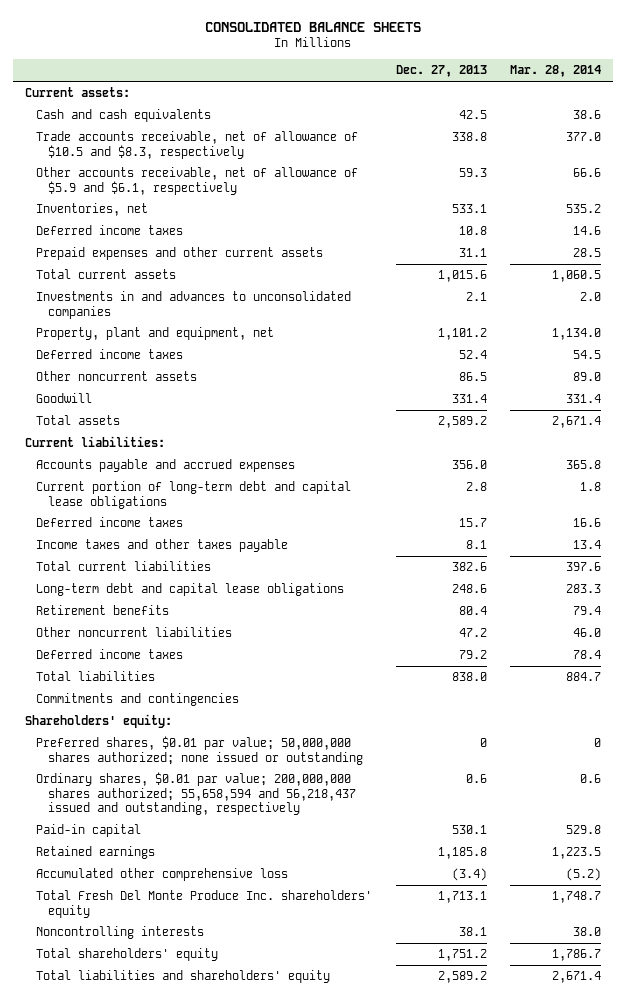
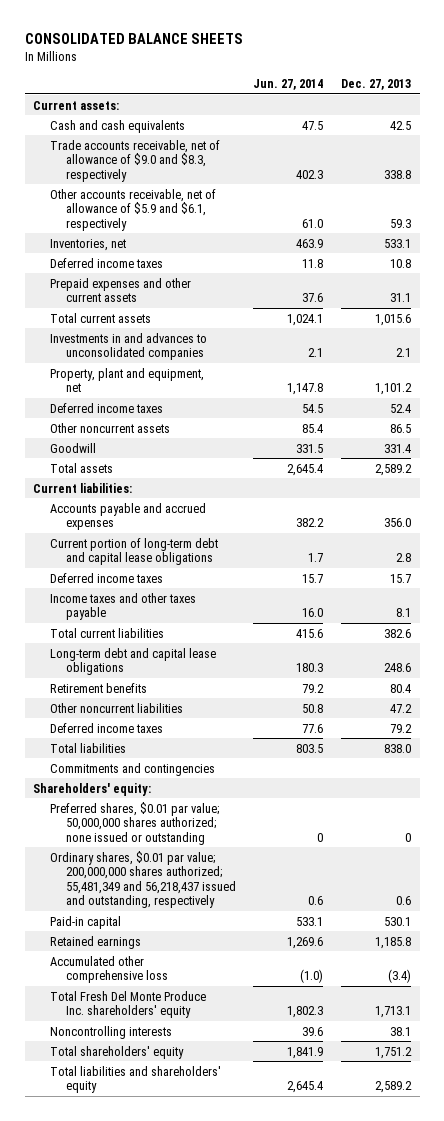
- | Dec. 27, 2013 | Mar. 28, 2014
+ | Jun. 27, 2014 | Dec. 27, 2013
- Trade accounts receivable, net of allowance of $10.5 and $8.3, respectively | 338.8 | 377.0
+ Trade accounts receivable, net of allowance of $9.0 and $8.3, respectively | 402.3 | 338.8
- Ordinary shares, $0.01 par value; 200,000,000 shares authorized; 55,658,594 and 56,218,437 issued and outstanding, respectively | 0.6 | 0.6
+ Ordinary shares, $0.01 par value; 200,000,000 shares authorized; 55,481,349 and 56,218,437 issued and outstanding, respectively | 0.6 | 0.6

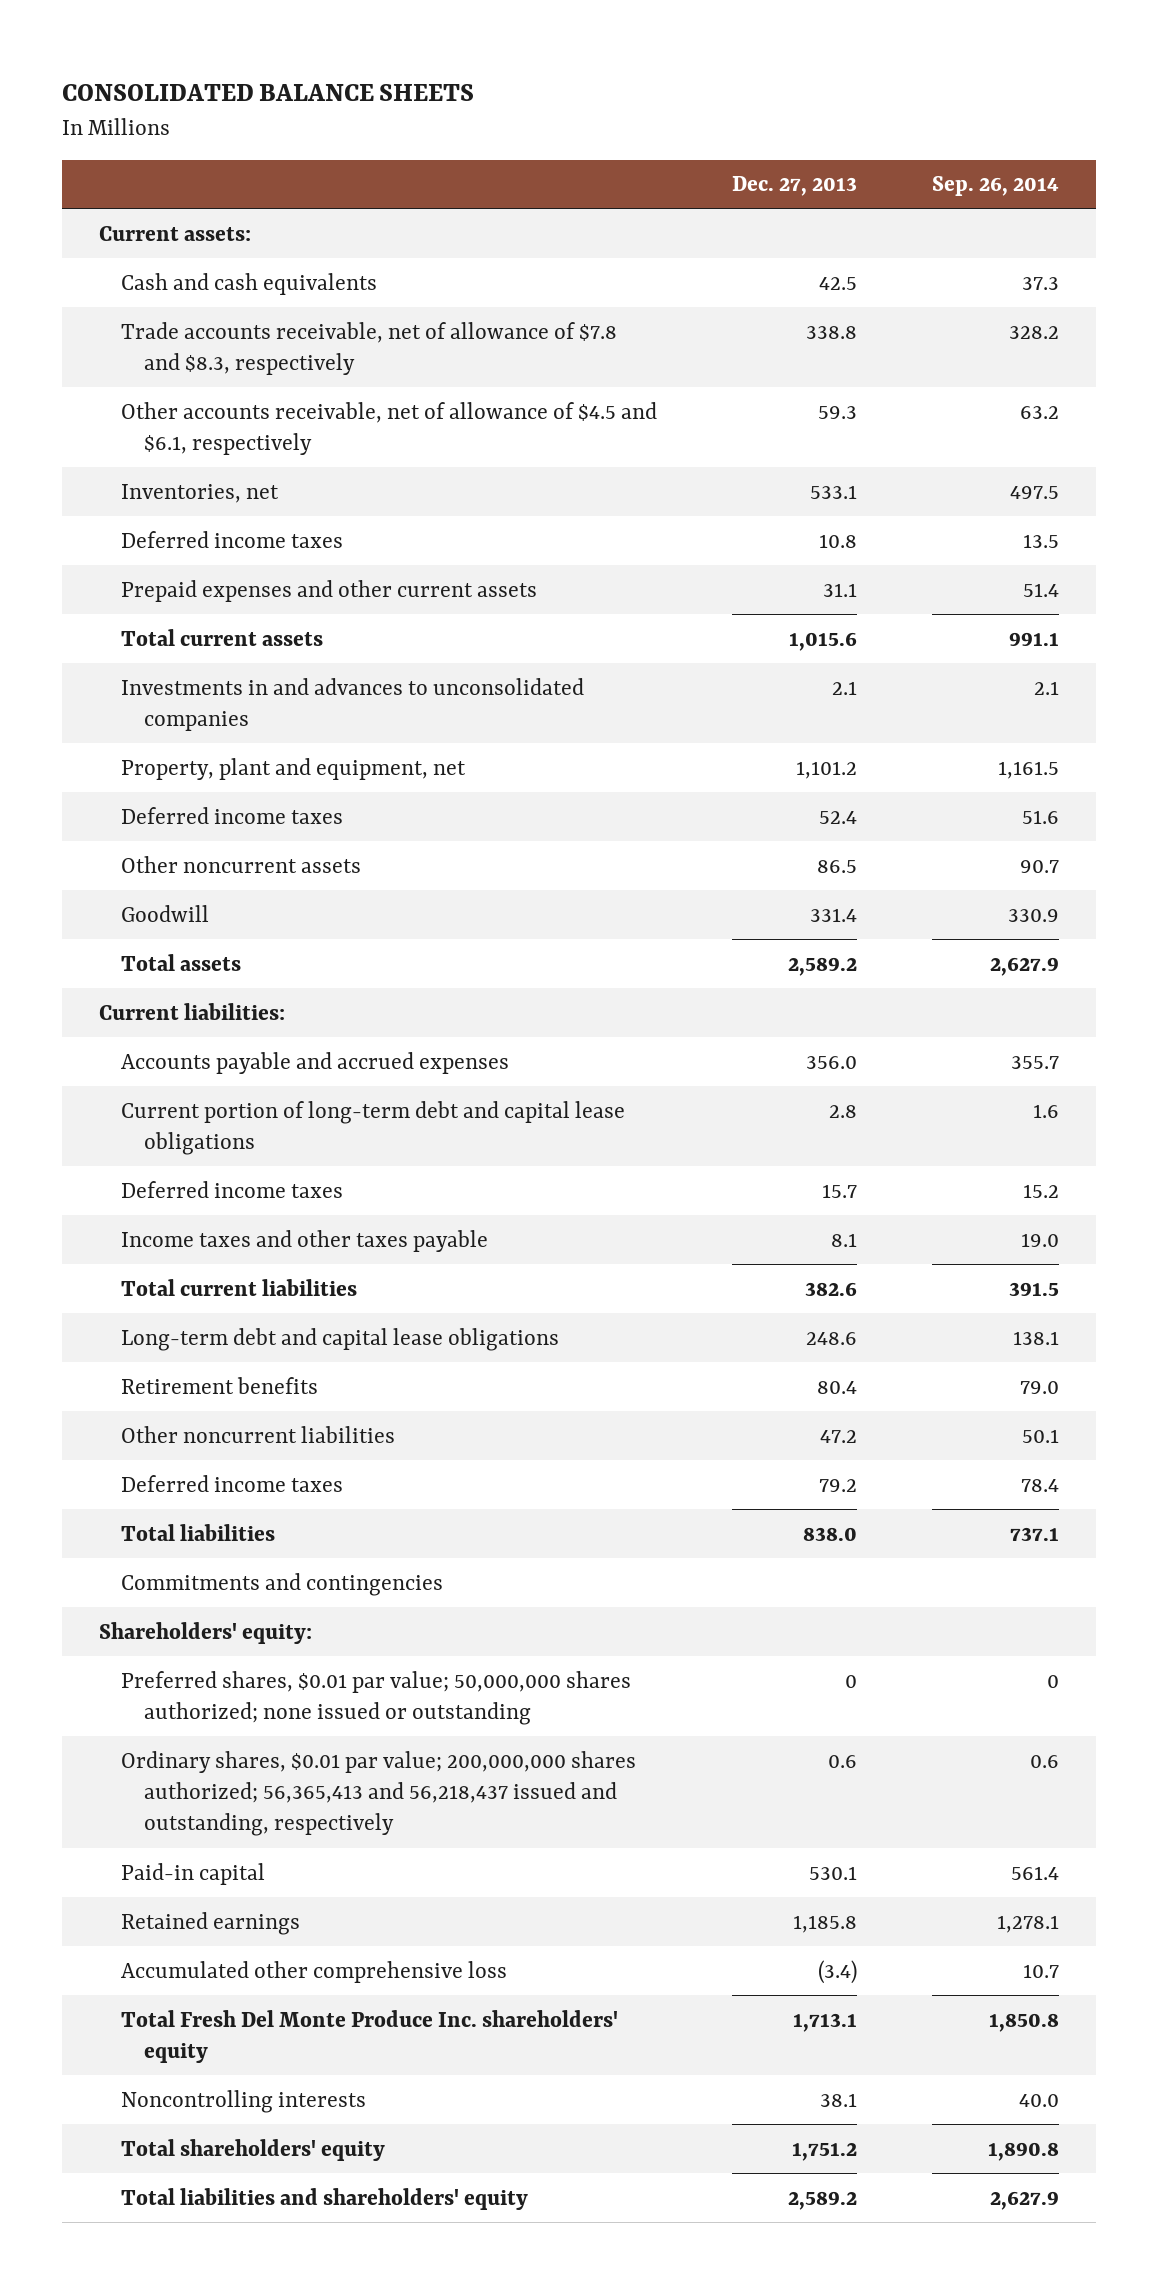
- | Jun. 27, 2014 | Dec. 27, 2013
+ | Dec. 27, 2013 | Sep. 26, 2014
- Trade accounts receivable, net of allowance of $9.0 and $8.3, respectively | 402.3 | 338.8
- Other accounts receivable, net of allowance of $5.9 and $6.1, respectively | 61.0 | 59.3
+ Trade accounts receivable, net of allowance of $7.8 and $8.3, respectively | 338.8 | 328.2
+ Other accounts receivable, net of allowance of $4.5 and $6.1, respectively | 59.3 | 63.2
- Ordinary shares, $0.01 par value; 200,000,000 shares authorized; 55,481,349 and 56,218,437 issued and outstanding, respectively | 0.6 | 0.6
+ Ordinary shares, $0.01 par value; 200,000,000 shares authorized; 56,365,413 and 56,218,437 issued and outstanding, respectively | 0.6 | 0.6

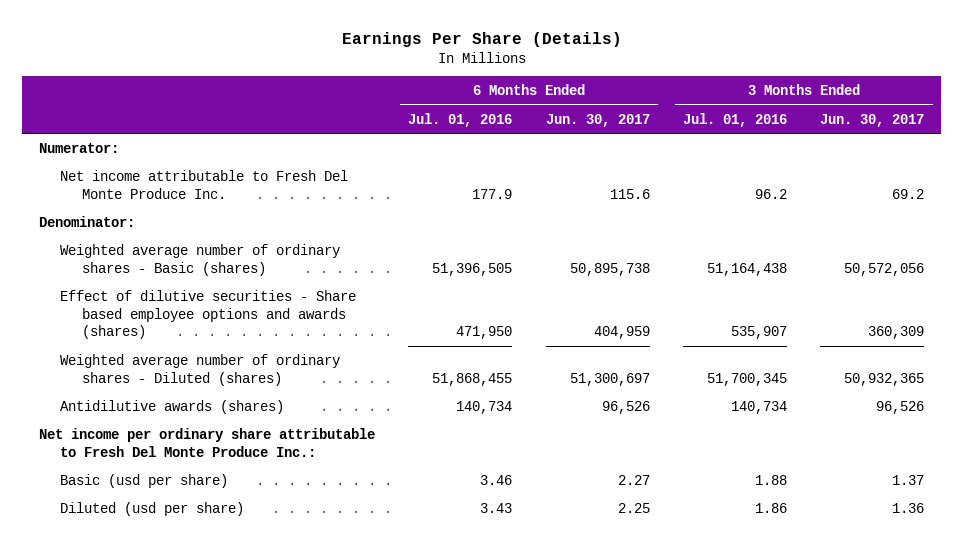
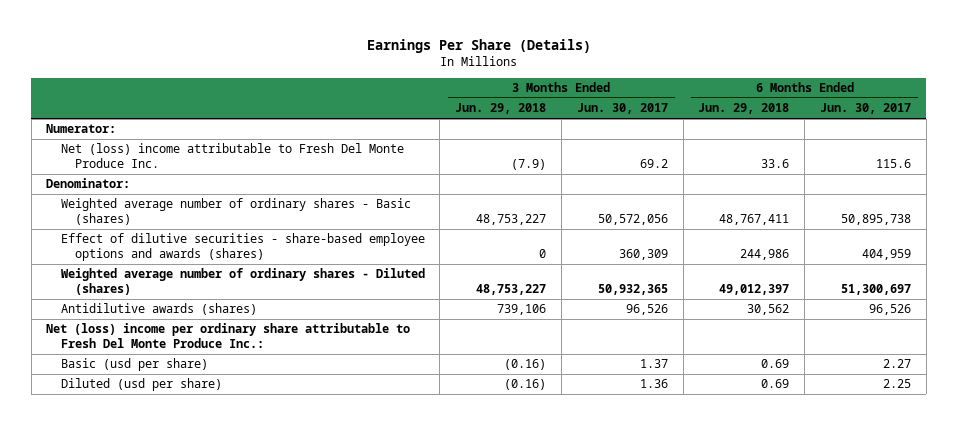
- | 6 Months Ended Jul. 01, 2016 | 6 Months Ended Jun. 30, 2017 | 3 Months Ended Jul. 01, 2016 | 3 Months Ended Jun. 30, 2017
+ | 3 Months Ended Jun. 29, 2018 | 3 Months Ended Jun. 30, 2017 | 6 Months Ended Jun. 29, 2018 | 6 Months Ended Jun. 30, 2017
- Net income attributable to Fresh Del Monte Produce Inc. | 177.9 | 115.6 | 96.2 | 69.2
+ Net (loss) income attributable to Fresh Del Monte Produce Inc. | (7.9) | 69.2 | 33.6 | 115.6
- Effect of dilutive securities - Share based employee options and awards (shares) | 471,950 | 404,959 | 535,907 | 360,309
+ Effect of dilutive securities - share-based employee options and awards (shares) | 0 | 360,309 | 244,986 | 404,959
- Net income per ordinary share attributable to Fresh Del Monte Produce Inc.:
+ Net (loss) income per ordinary share attributable to Fresh Del Monte Produce Inc.:

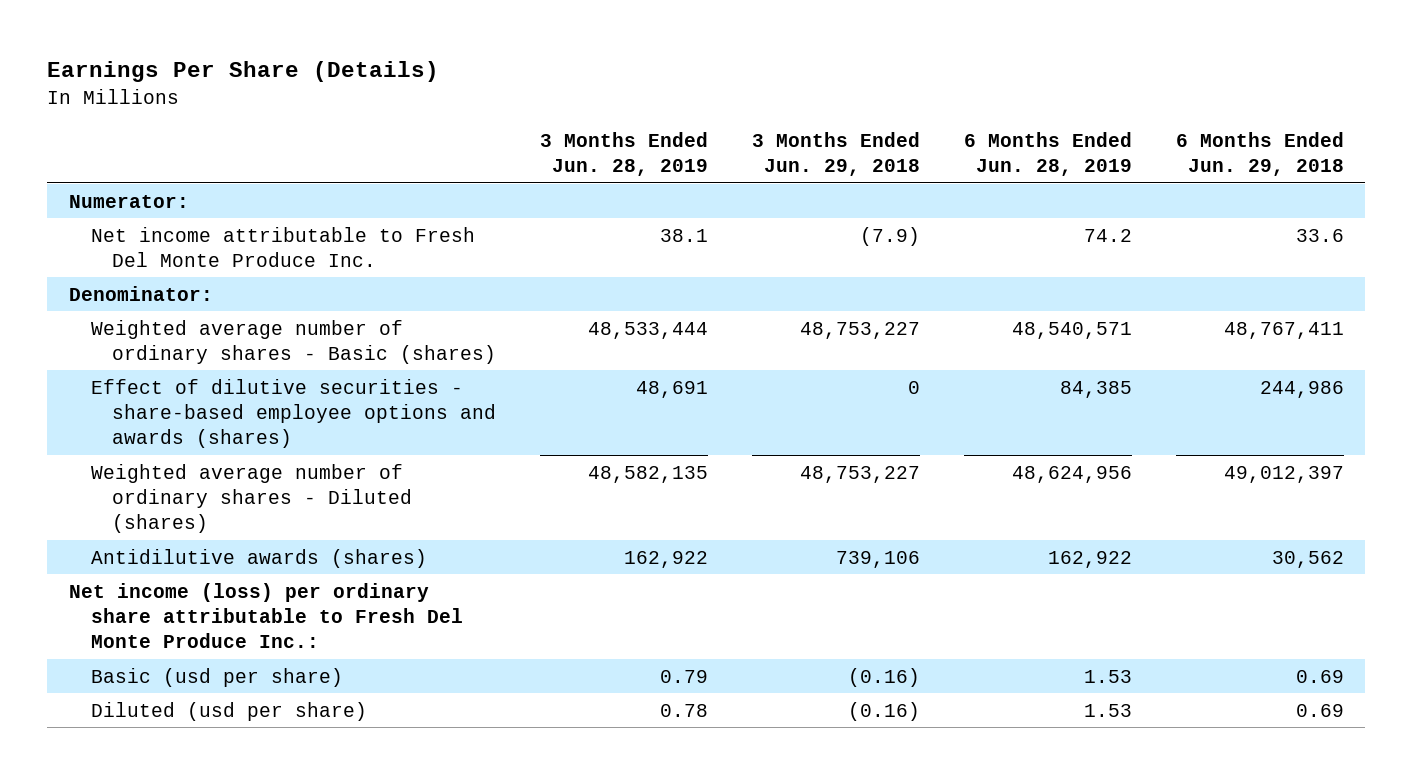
- | 3 Months Ended Jun. 29, 2018 | 3 Months Ended Jun. 30, 2017 | 6 Months Ended Jun. 29, 2018 | 6 Months Ended Jun. 30, 2017
+ | 3 Months Ended Jun. 28, 2019 | 3 Months Ended Jun. 29, 2018 | 6 Months Ended Jun. 28, 2019 | 6 Months Ended Jun. 29, 2018
- Net (loss) income attributable to Fresh Del Monte Produce Inc. | (7.9) | 69.2 | 33.6 | 115.6
+ Net income attributable to Fresh Del Monte Produce Inc. | 38.1 | (7.9) | 74.2 | 33.6
- Net (loss) income per ordinary share attributable to Fresh Del Monte Produce Inc.:
+ Net income (loss) per ordinary share attributable to Fresh Del Monte Produce Inc.:

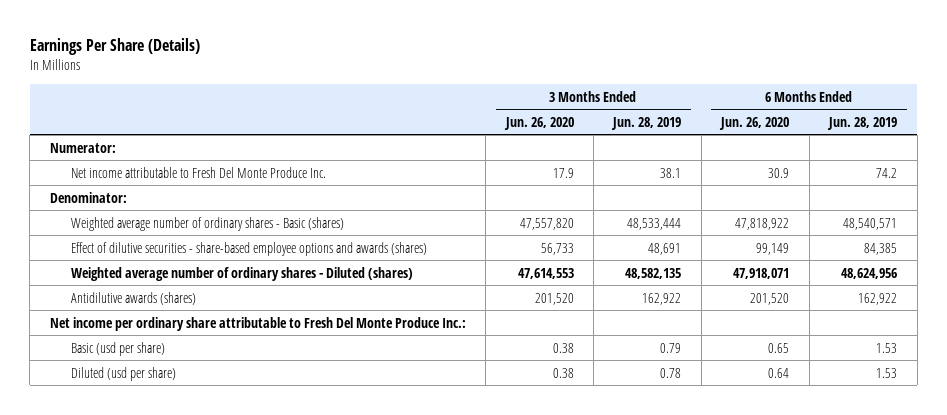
- | 3 Months Ended Jun. 28, 2019 | 3 Months Ended Jun. 29, 2018 | 6 Months Ended Jun. 28, 2019 | 6 Months Ended Jun. 29, 2018
+ | 3 Months Ended Jun. 26, 2020 | 3 Months Ended Jun. 28, 2019 | 6 Months Ended Jun. 26, 2020 | 6 Months Ended Jun. 28, 2019
- Net income (loss) per ordinary share attributable to Fresh Del Monte Produce Inc.:
+ Net income per ordinary share attributable to Fresh Del Monte Produce Inc.:

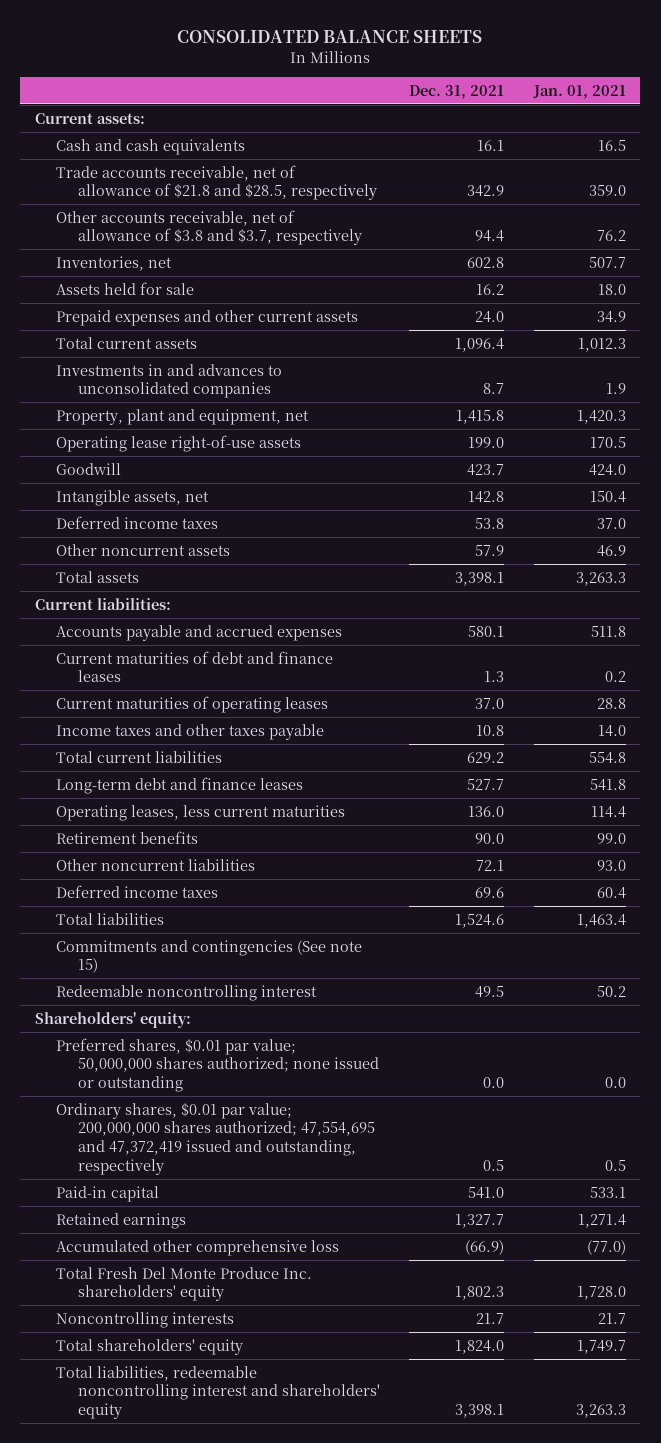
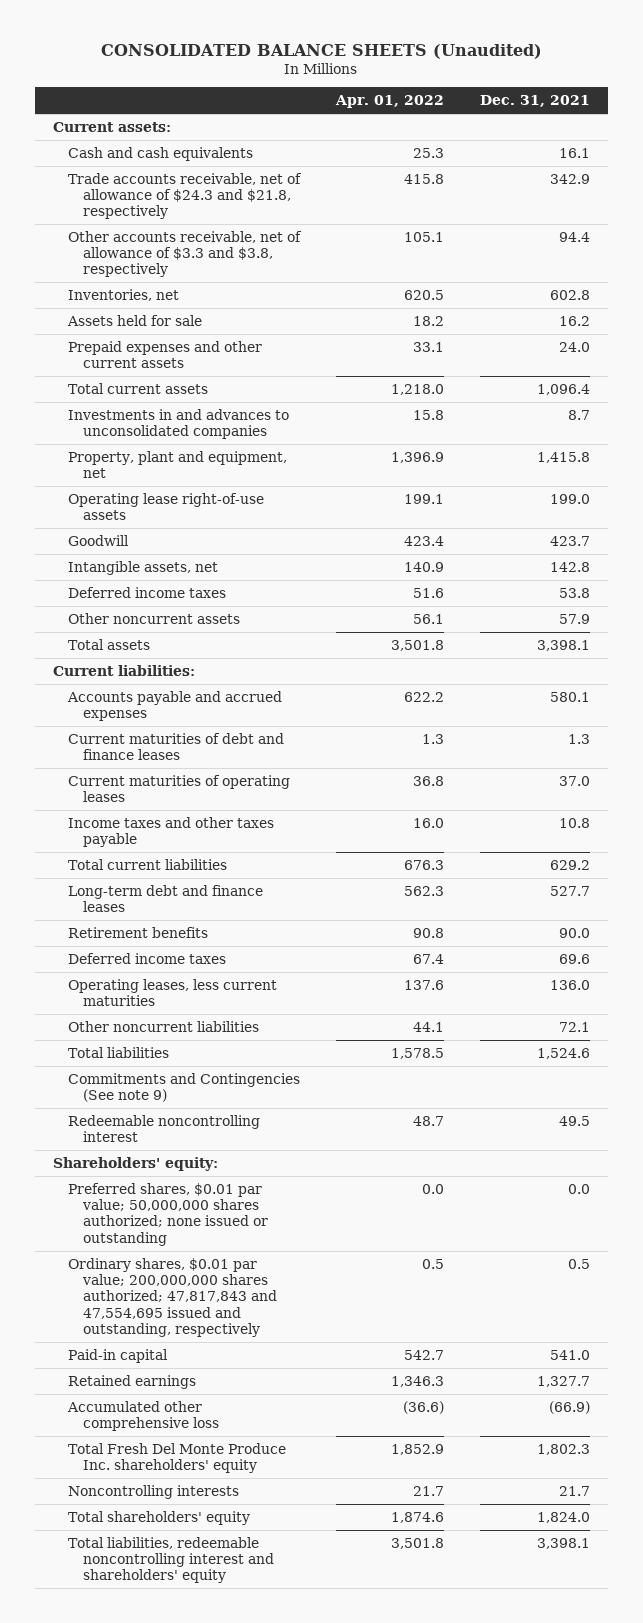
- CONSOLIDATED BALANCE SHEETS
+ CONSOLIDATED BALANCE SHEETS (Unaudited)
- | Dec. 31, 2021 | Jan. 01, 2021
+ | Apr. 01, 2022 | Dec. 31, 2021
- Trade accounts receivable, net of allowance of $21.8 and $28.5, respectively | 342.9 | 359.0
- Other accounts receivable, net of allowance of $3.8 and $3.7, respectively | 94.4 | 76.2
+ Trade accounts receivable, net of allowance of $24.3 and $21.8, respectively | 415.8 | 342.9
+ Other accounts receivable, net of allowance of $3.3 and $3.8, respectively | 105.1 | 94.4
moved down: Operating leases, less current maturities | 137.6 | 136.0
moved down: Other noncurrent liabilities | 44.1 | 72.1
- Commitments and contingencies (See note 15)
+ Commitments and Contingencies (See note 9)
- Ordinary shares, $0.01 par value; 200,000,000 shares authorized; 47,554,695 and 47,372,419 issued and outstanding, respectively | 0.5 | 0.5
+ Ordinary shares, $0.01 par value; 200,000,000 shares authorized; 47,817,843 and 47,554,695 issued and outstanding, respectively | 0.5 | 0.5

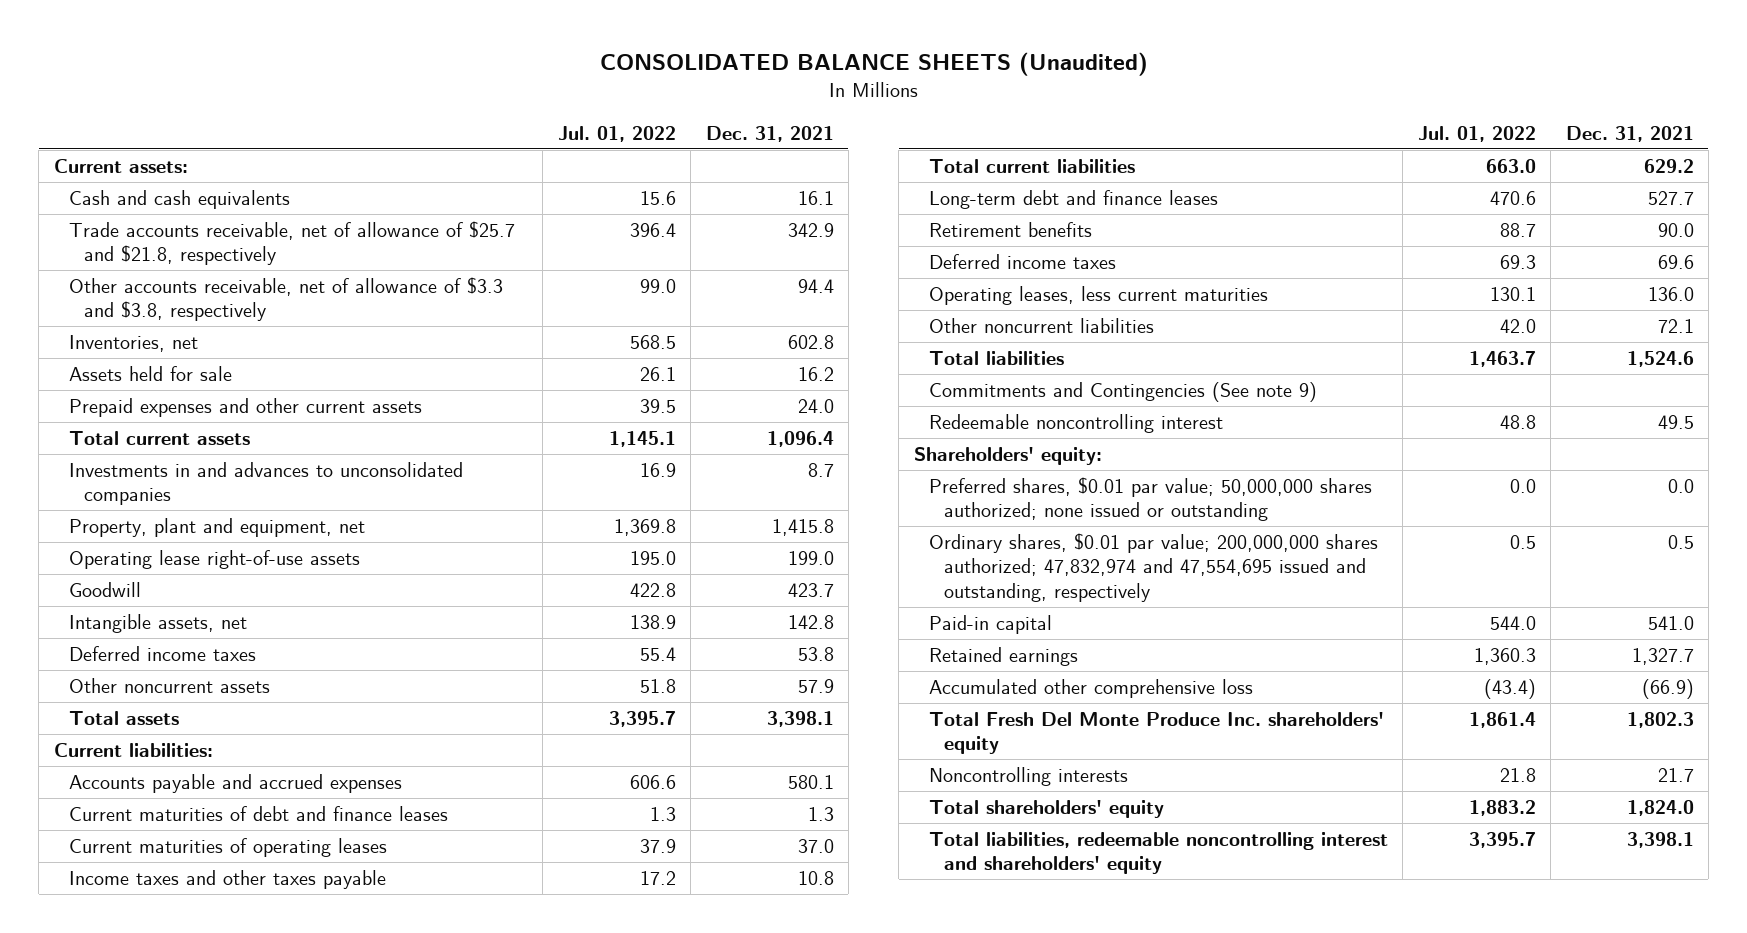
- | Apr. 01, 2022 | Dec. 31, 2021
+ | Jul. 01, 2022 | Dec. 31, 2021
- Trade accounts receivable, net of allowance of $24.3 and $21.8, respectively | 415.8 | 342.9
+ Trade accounts receivable, net of allowance of $25.7 and $21.8, respectively | 396.4 | 342.9
- Ordinary shares, $0.01 par value; 200,000,000 shares authorized; 47,817,843 and 47,554,695 issued and outstanding, respectively | 0.5 | 0.5
+ Ordinary shares, $0.01 par value; 200,000,000 shares authorized; 47,832,974 and 47,554,695 issued and outstanding, respectively | 0.5 | 0.5

